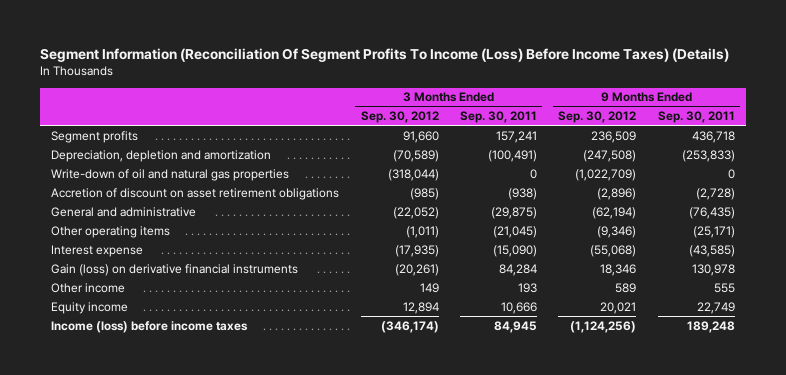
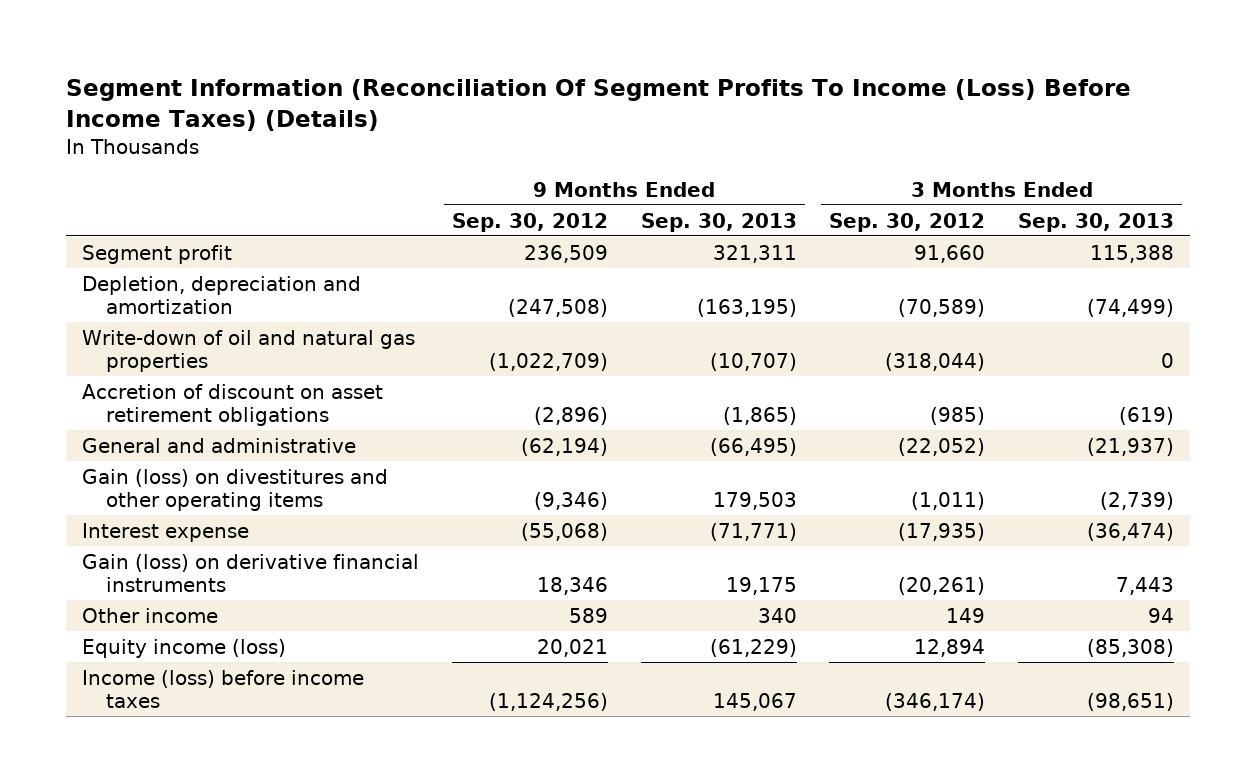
- | 3 Months Ended Sep. 30, 2012 | 3 Months Ended Sep. 30, 2011 | 9 Months Ended Sep. 30, 2012 | 9 Months Ended Sep. 30, 2011
+ | 9 Months Ended Sep. 30, 2012 | 9 Months Ended Sep. 30, 2013 | 3 Months Ended Sep. 30, 2012 | 3 Months Ended Sep. 30, 2013
- Segment profits | 91,660 | 157,241 | 236,509 | 436,718
- Depreciation, depletion and amortization | (70,589) | (100,491) | (247,508) | (253,833)
+ Segment profit | 236,509 | 321,311 | 91,660 | 115,388
+ Depletion, depreciation and amortization | (247,508) | (163,195) | (70,589) | (74,499)
- Other operating items | (1,011) | (21,045) | (9,346) | (25,171)
+ Gain (loss) on divestitures and other operating items | (9,346) | 179,503 | (1,011) | (2,739)
- Equity income | 12,894 | 10,666 | 20,021 | 22,749
+ Equity income (loss) | 20,021 | (61,229) | 12,894 | (85,308)

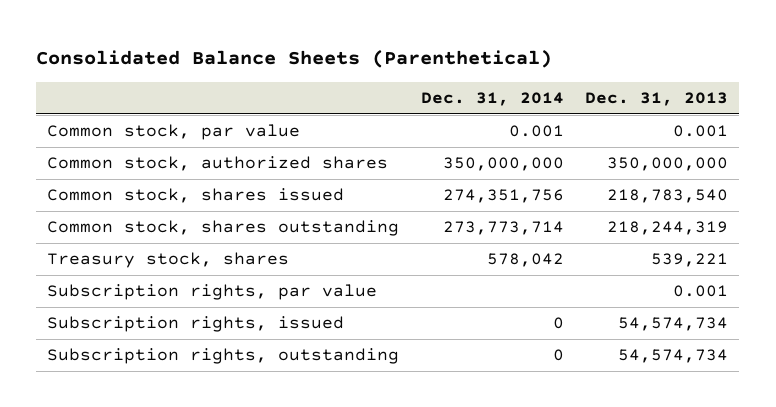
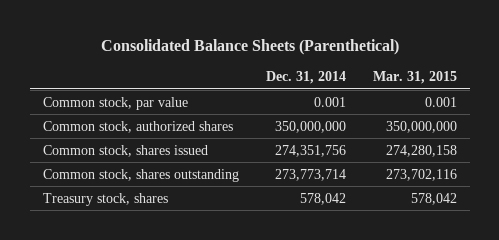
- | Dec. 31, 2014 | Dec. 31, 2013
+ | Dec. 31, 2014 | Mar. 31, 2015
- Subscription rights, par value | | 0.001
- Subscription rights, issued | 0 | 54,574,734
- Subscription rights, outstanding | 0 | 54,574,734

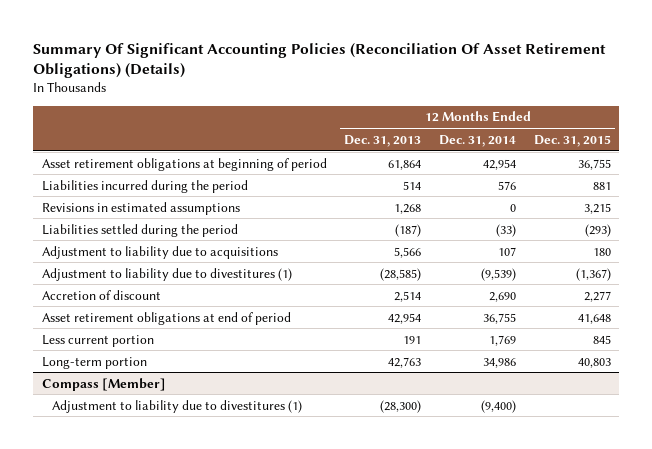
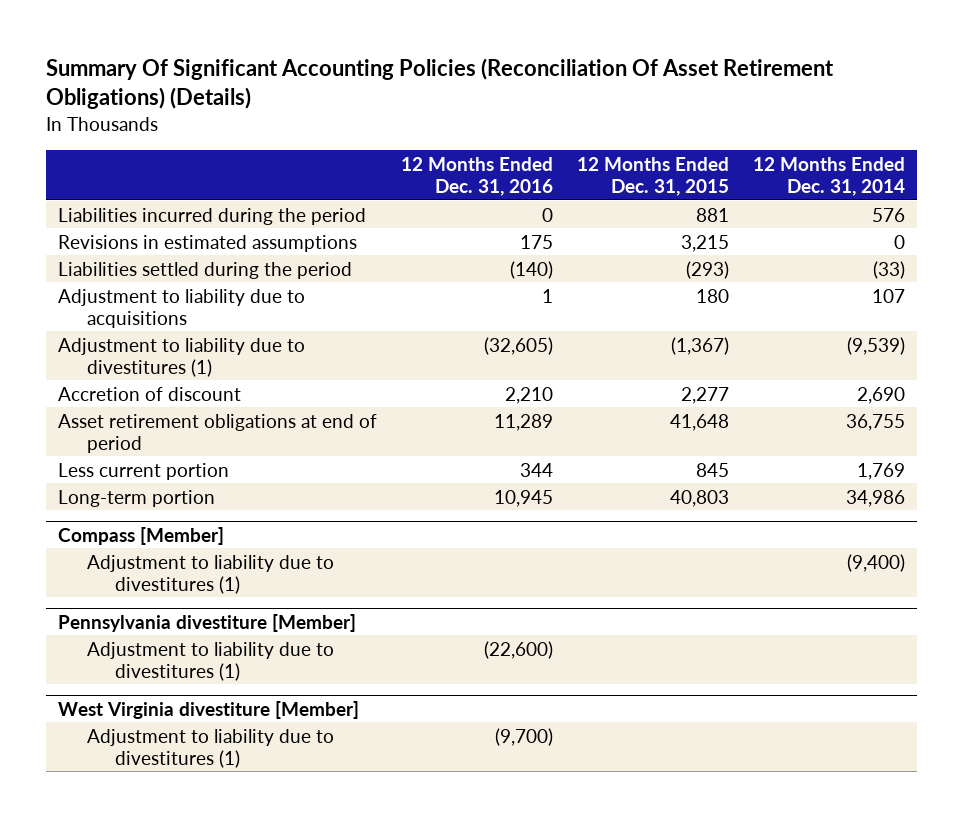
- | 12 Months Ended Dec. 31, 2013 | 12 Months Ended Dec. 31, 2014 | 12 Months Ended Dec. 31, 2015
+ | 12 Months Ended Dec. 31, 2016 | 12 Months Ended Dec. 31, 2015 | 12 Months Ended Dec. 31, 2014
- Asset retirement obligations at beginning of period | 61,864 | 42,954 | 36,755
+ Pennsylvania divestiture [Member]
+ Adjustment to liability due to divestitures (1) | (22,600) | |
+ West Virginia divestiture [Member]
+ Adjustment to liability due to divestitures (1) | (9,700) | |

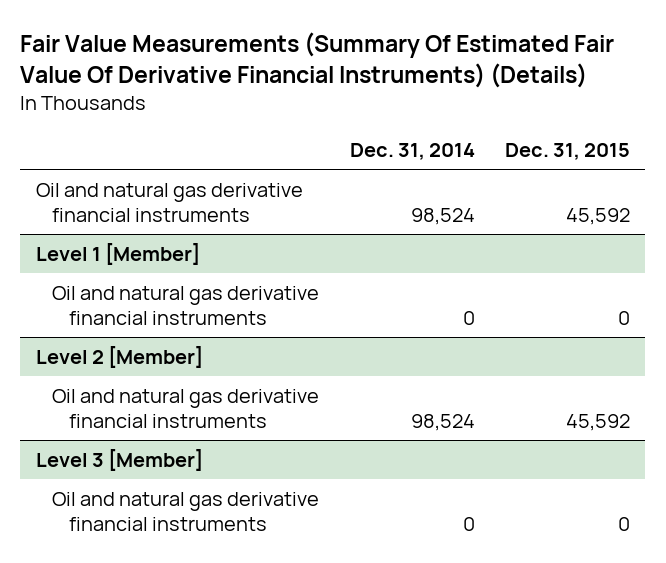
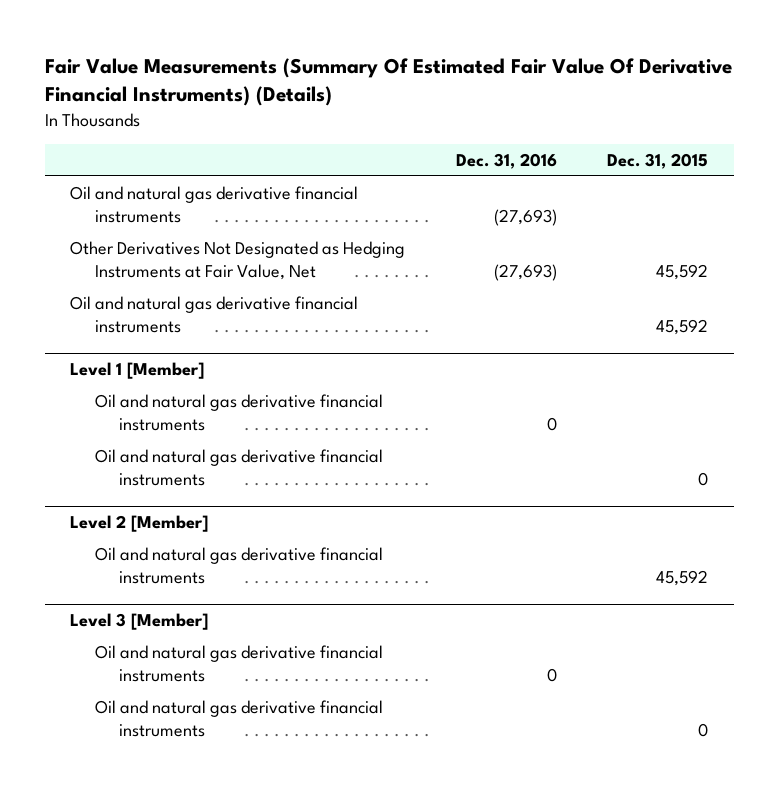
- | Dec. 31, 2014 | Dec. 31, 2015
+ | Dec. 31, 2016 | Dec. 31, 2015
+ Oil and natural gas derivative financial instruments | (27,693) |
+ Other Derivatives Not Designated as Hedging Instruments at Fair Value, Net | (27,693) | 45,592
@ Level 1 [Member]
+ Oil and natural gas derivative financial instruments | 0 |
@ Level 3 [Member]
+ Oil and natural gas derivative financial instruments | 0 |

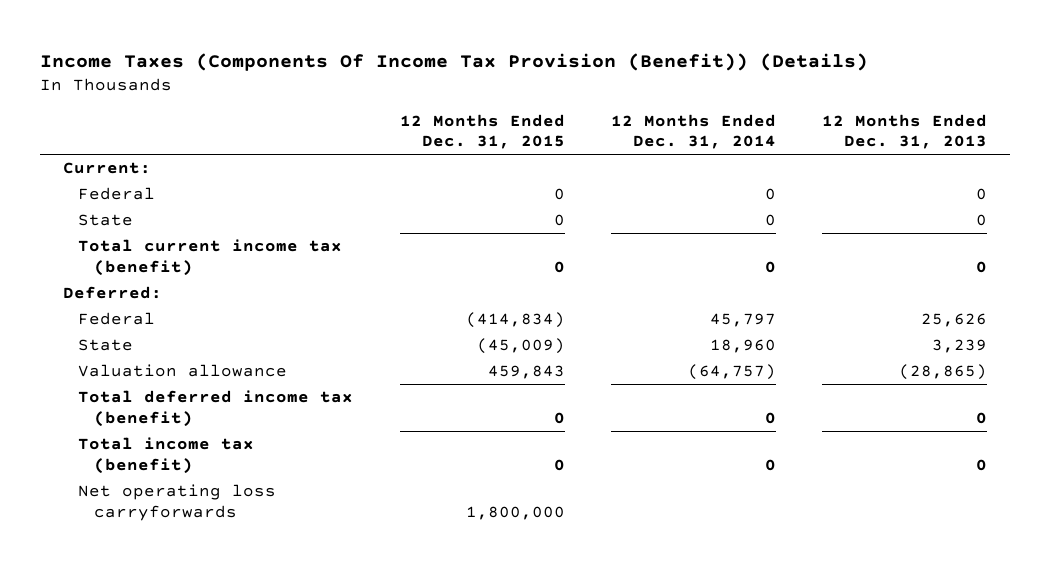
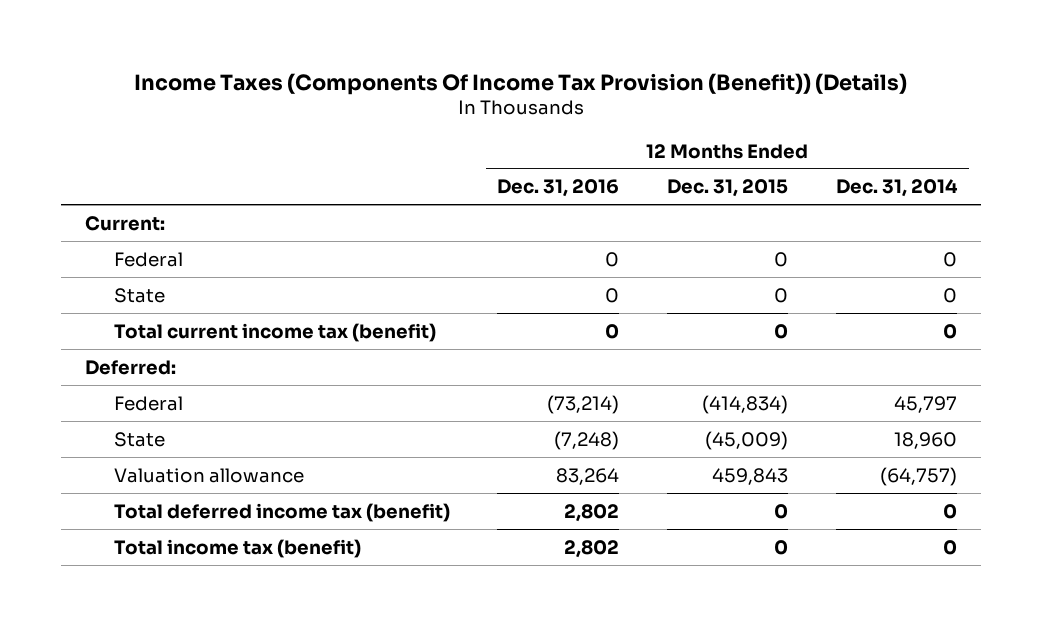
- | 12 Months Ended Dec. 31, 2015 | 12 Months Ended Dec. 31, 2014 | 12 Months Ended Dec. 31, 2013
+ | 12 Months Ended Dec. 31, 2016 | 12 Months Ended Dec. 31, 2015 | 12 Months Ended Dec. 31, 2014
- Net operating loss carryforwards | 1,800,000 | |

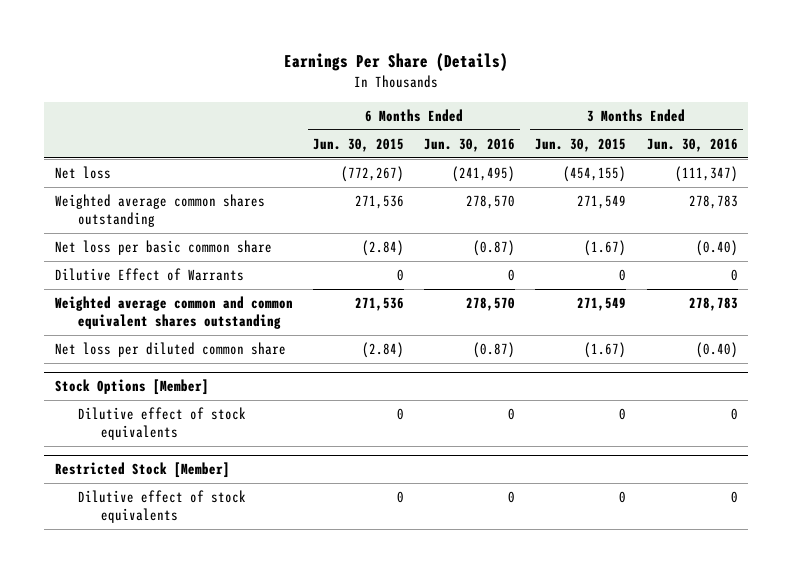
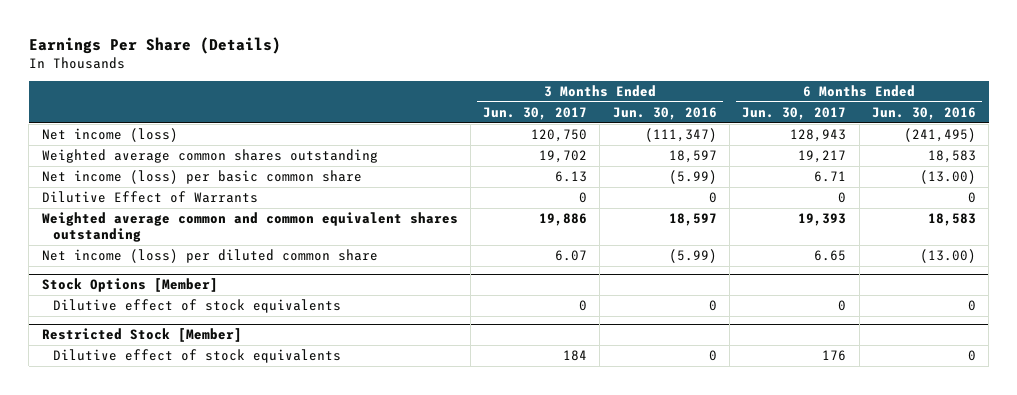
- | 6 Months Ended Jun. 30, 2015 | 6 Months Ended Jun. 30, 2016 | 3 Months Ended Jun. 30, 2015 | 3 Months Ended Jun. 30, 2016
+ | 3 Months Ended Jun. 30, 2017 | 3 Months Ended Jun. 30, 2016 | 6 Months Ended Jun. 30, 2017 | 6 Months Ended Jun. 30, 2016
- Net loss | (772,267) | (241,495) | (454,155) | (111,347)
- Weighted average common shares outstanding | 271,536 | 278,570 | 271,549 | 278,783
- Net loss per basic common share | (2.84) | (0.87) | (1.67) | (0.40)
+ Net income (loss) | 120,750 | (111,347) | 128,943 | (241,495)
+ Weighted average common shares outstanding | 19,702 | 18,597 | 19,217 | 18,583
+ Net income (loss) per basic common share | 6.13 | (5.99) | 6.71 | (13.00)
- Weighted average common and common equivalent shares outstanding | 271,536 | 278,570 | 271,549 | 278,783
- Net loss per diluted common share | (2.84) | (0.87) | (1.67) | (0.40)
+ Weighted average common and common equivalent shares outstanding | 19,886 | 18,597 | 19,393 | 18,583
+ Net income (loss) per diluted common share | 6.07 | (5.99) | 6.65 | (13.00)

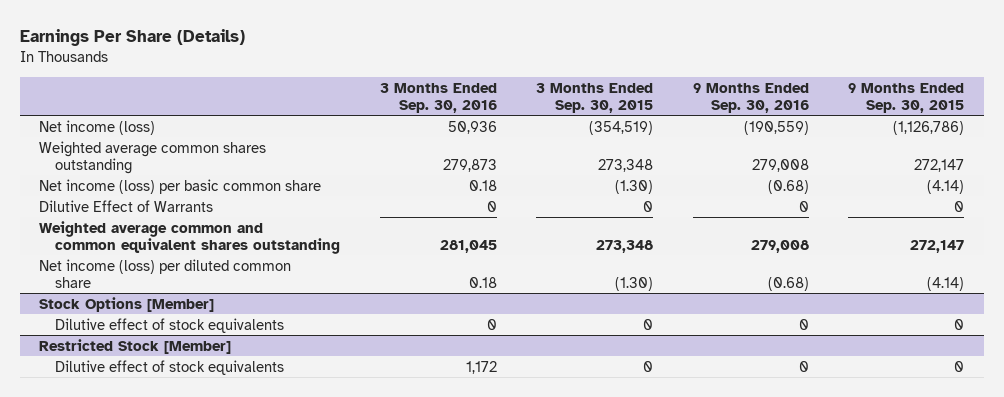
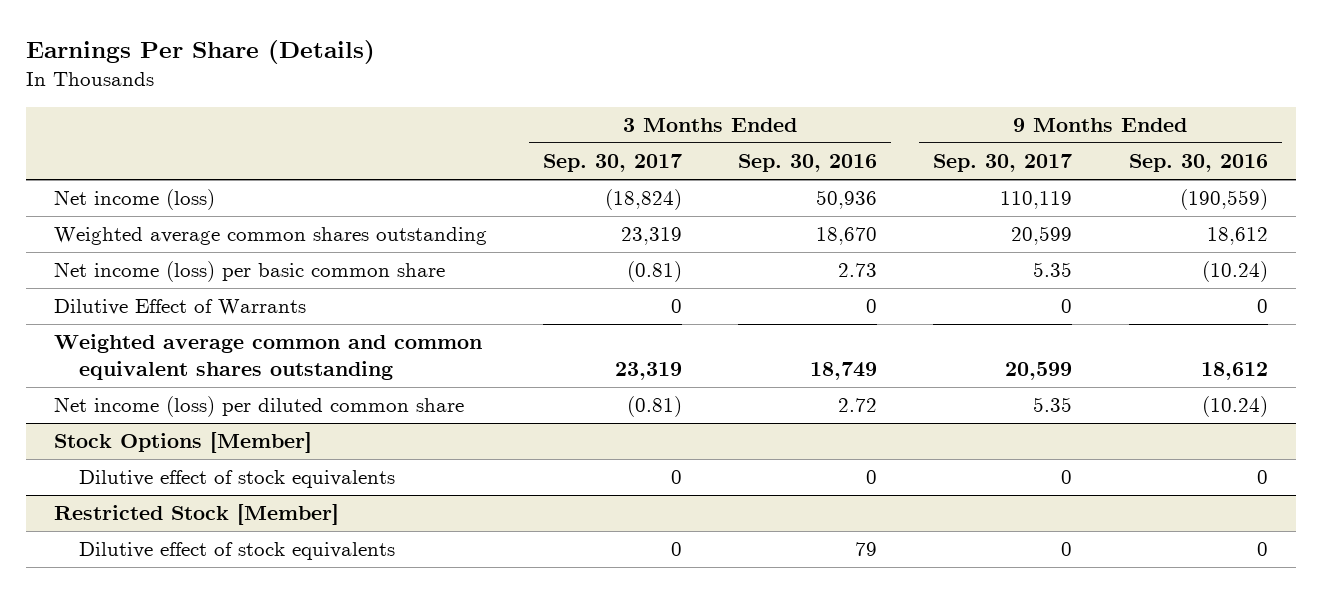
- | 3 Months Ended Sep. 30, 2016 | 3 Months Ended Sep. 30, 2015 | 9 Months Ended Sep. 30, 2016 | 9 Months Ended Sep. 30, 2015
+ | 3 Months Ended Sep. 30, 2017 | 3 Months Ended Sep. 30, 2016 | 9 Months Ended Sep. 30, 2017 | 9 Months Ended Sep. 30, 2016
- Weighted average common shares outstanding | 279,873 | 273,348 | 279,008 | 272,147
- Net income (loss) per basic common share | 0.18 | (1.30) | (0.68) | (4.14)
+ Weighted average common shares outstanding | 23,319 | 18,670 | 20,599 | 18,612
+ Net income (loss) per basic common share | (0.81) | 2.73 | 5.35 | (10.24)
- Weighted average common and common equivalent shares outstanding | 281,045 | 273,348 | 279,008 | 272,147
- Net income (loss) per diluted common share | 0.18 | (1.30) | (0.68) | (4.14)
+ Weighted average common and common equivalent shares outstanding | 23,319 | 18,749 | 20,599 | 18,612
+ Net income (loss) per diluted common share | (0.81) | 2.72 | 5.35 | (10.24)
@ Restricted Stock [Member]
- Dilutive effect of stock equivalents | 1,172 | 0 | 0 | 0
+ Dilutive effect of stock equivalents | 0 | 79 | 0 | 0

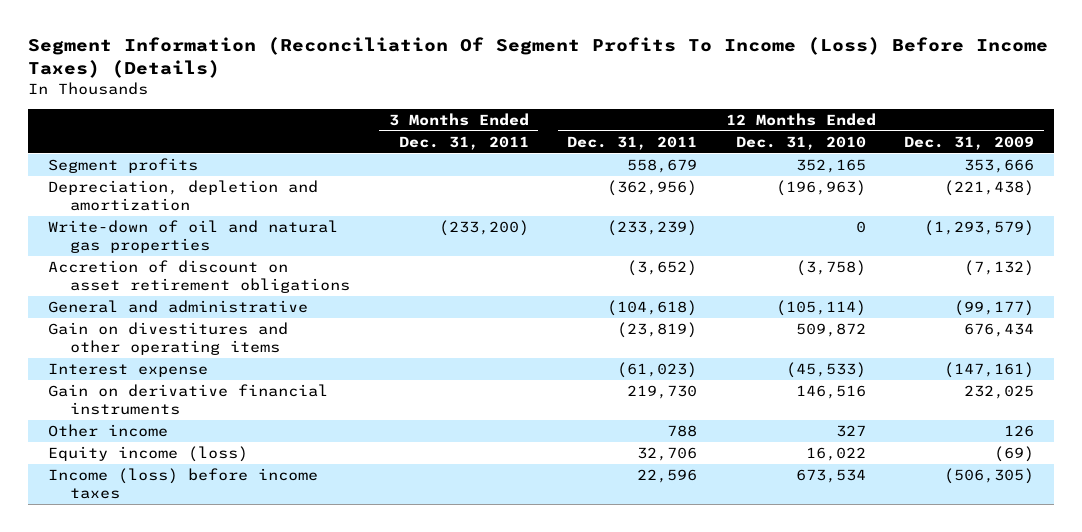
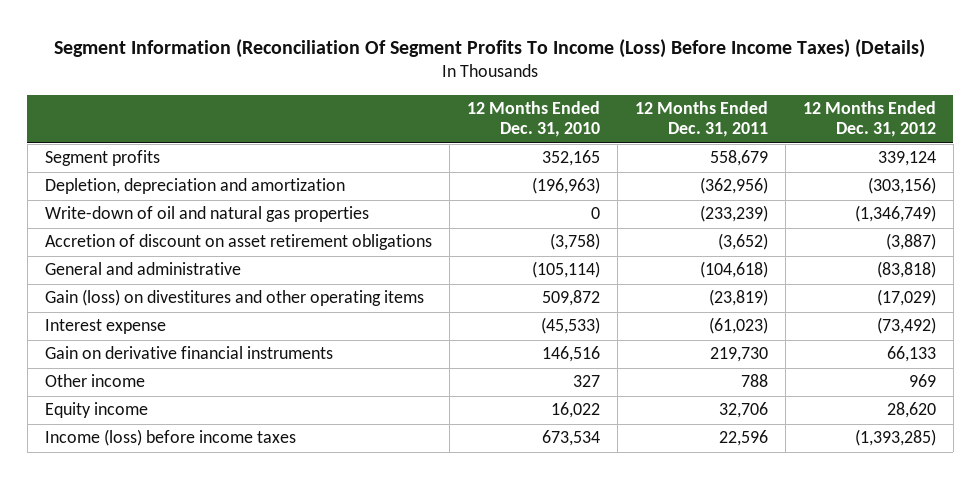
- | 3 Months Ended Dec. 31, 2011 | 12 Months Ended Dec. 31, 2011 | 12 Months Ended Dec. 31, 2010 | 12 Months Ended Dec. 31, 2009
+ | 12 Months Ended Dec. 31, 2010 | 12 Months Ended Dec. 31, 2011 | 12 Months Ended Dec. 31, 2012
- Depreciation, depletion and amortization | | (362,956) | (196,963) | (221,438)
+ Depletion, depreciation and amortization | (196,963) | (362,956) | (303,156)
- Gain on divestitures and other operating items | | (23,819) | 509,872 | 676,434
+ Gain (loss) on divestitures and other operating items | 509,872 | (23,819) | (17,029)
- Equity income (loss) | | 32,706 | 16,022 | (69)
+ Equity income | 16,022 | 32,706 | 28,620

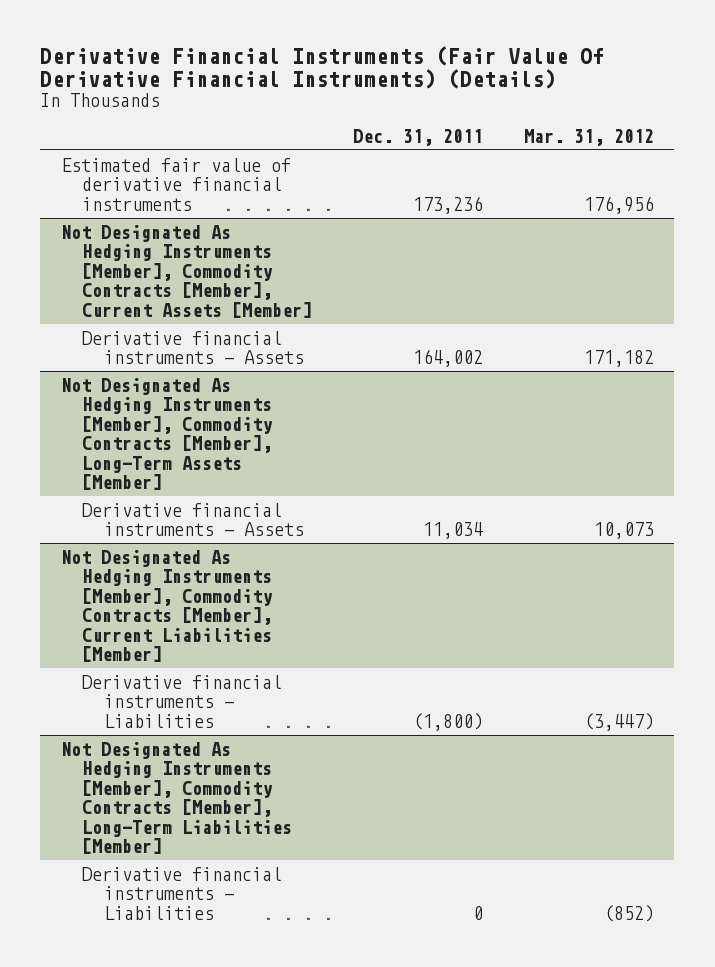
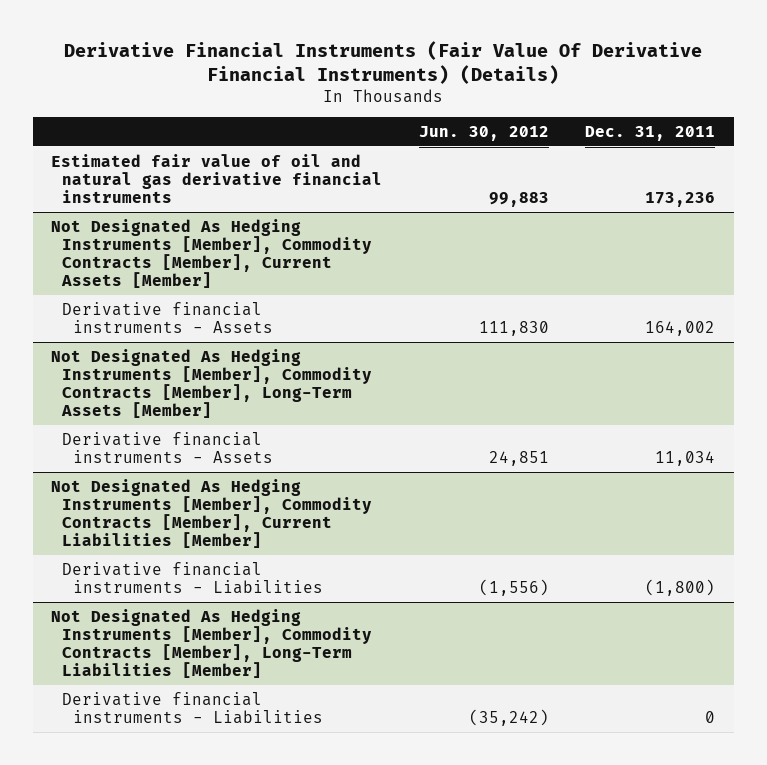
- | Dec. 31, 2011 | Mar. 31, 2012
+ | Jun. 30, 2012 | Dec. 31, 2011
- Estimated fair value of derivative financial instruments | 173,236 | 176,956
+ Estimated fair value of oil and natural gas derivative financial instruments | 99,883 | 173,236

